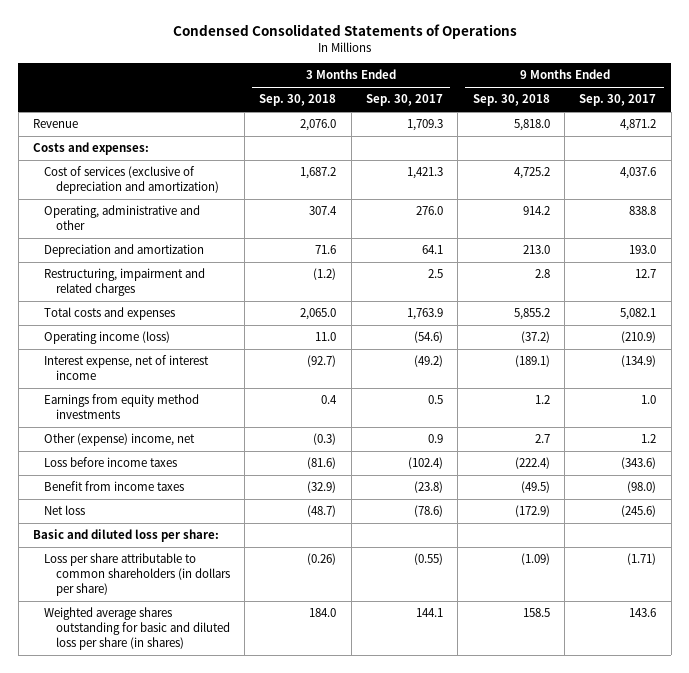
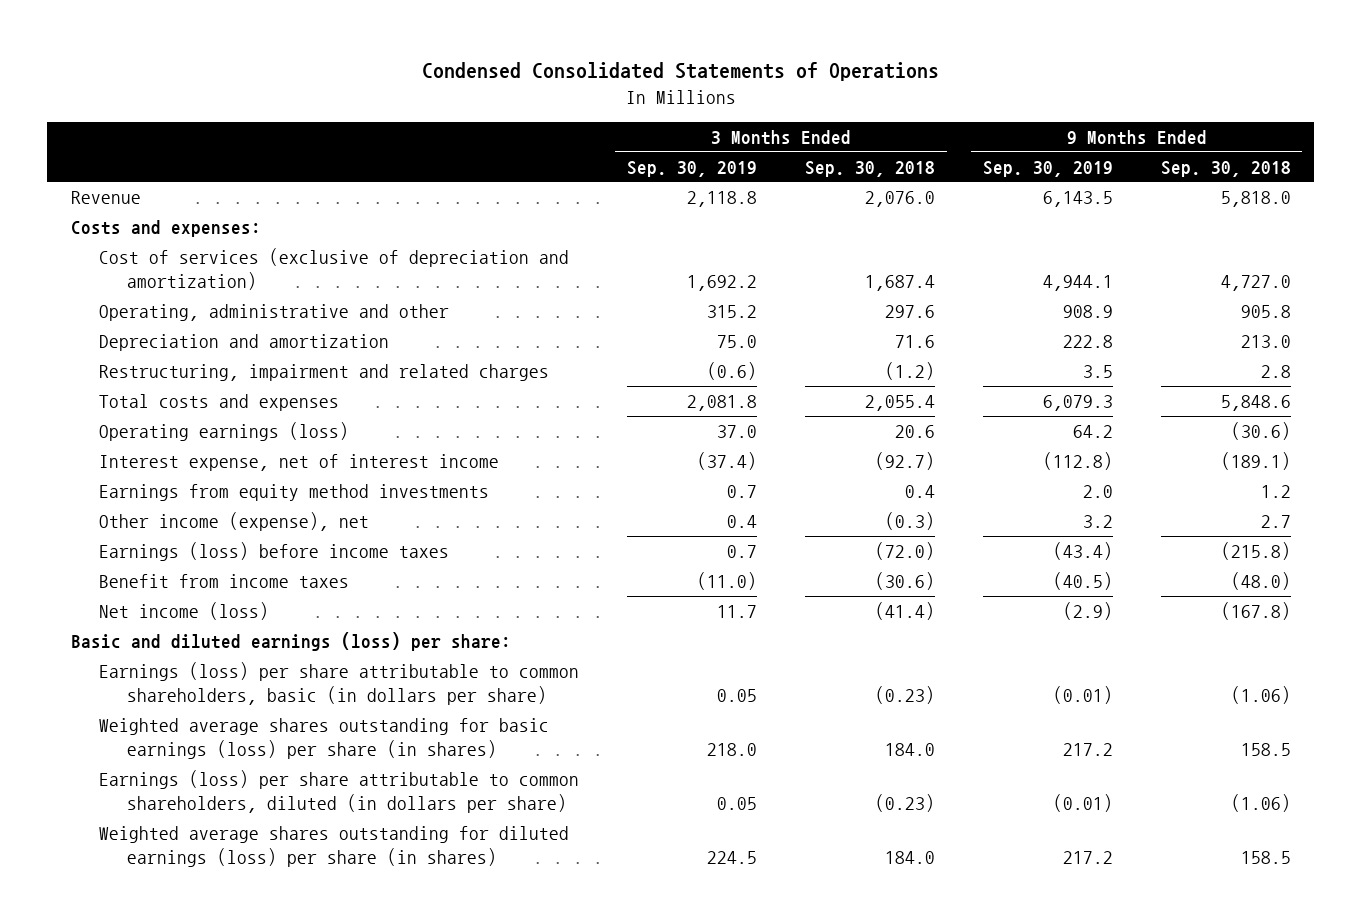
- | 3 Months Ended Sep. 30, 2018 | 3 Months Ended Sep. 30, 2017 | 9 Months Ended Sep. 30, 2018 | 9 Months Ended Sep. 30, 2017
+ | 3 Months Ended Sep. 30, 2019 | 3 Months Ended Sep. 30, 2018 | 9 Months Ended Sep. 30, 2019 | 9 Months Ended Sep. 30, 2018
- Cost of services (exclusive of depreciation and amortization) | 1,687.2 | 1,421.3 | 4,725.2 | 4,037.6
- Operating, administrative and other | 307.4 | 276.0 | 914.2 | 838.8
+ Cost of services (exclusive of depreciation and amortization) | 1,692.2 | 1,687.4 | 4,944.1 | 4,727.0
+ Operating, administrative and other | 315.2 | 297.6 | 908.9 | 905.8
- Total costs and expenses | 2,065.0 | 1,763.9 | 5,855.2 | 5,082.1
- Operating income (loss) | 11.0 | (54.6) | (37.2) | (210.9)
+ Total costs and expenses | 2,081.8 | 2,055.4 | 6,079.3 | 5,848.6
+ Operating earnings (loss) | 37.0 | 20.6 | 64.2 | (30.6)
- Other (expense) income, net | (0.3) | 0.9 | 2.7 | 1.2
- Loss before income taxes | (81.6) | (102.4) | (222.4) | (343.6)
- Benefit from income taxes | (32.9) | (23.8) | (49.5) | (98.0)
- Net loss | (48.7) | (78.6) | (172.9) | (245.6)
- Basic and diluted loss per share:
- Loss per share attributable to common shareholders (in dollars per share) | (0.26) | (0.55) | (1.09) | (1.71)
- Weighted average shares outstanding for basic and diluted loss per share (in shares) | 184.0 | 144.1 | 158.5 | 143.6
+ Other income (expense), net | 0.4 | (0.3) | 3.2 | 2.7
+ Earnings (loss) before income taxes | 0.7 | (72.0) | (43.4) | (215.8)
+ Benefit from income taxes | (11.0) | (30.6) | (40.5) | (48.0)
+ Net income (loss) | 11.7 | (41.4) | (2.9) | (167.8)
+ Basic and diluted earnings (loss) per share:
+ Earnings (loss) per share attributable to common shareholders, basic (in dollars per share) | 0.05 | (0.23) | (0.01) | (1.06)
+ Weighted average shares outstanding for basic earnings (loss) per share (in shares) | 218.0 | 184.0 | 217.2 | 158.5
+ Earnings (loss) per share attributable to common shareholders, diluted (in dollars per share) | 0.05 | (0.23) | (0.01) | (1.06)
+ Weighted average shares outstanding for diluted earnings (loss) per share (in shares) | 224.5 | 184.0 | 217.2 | 158.5

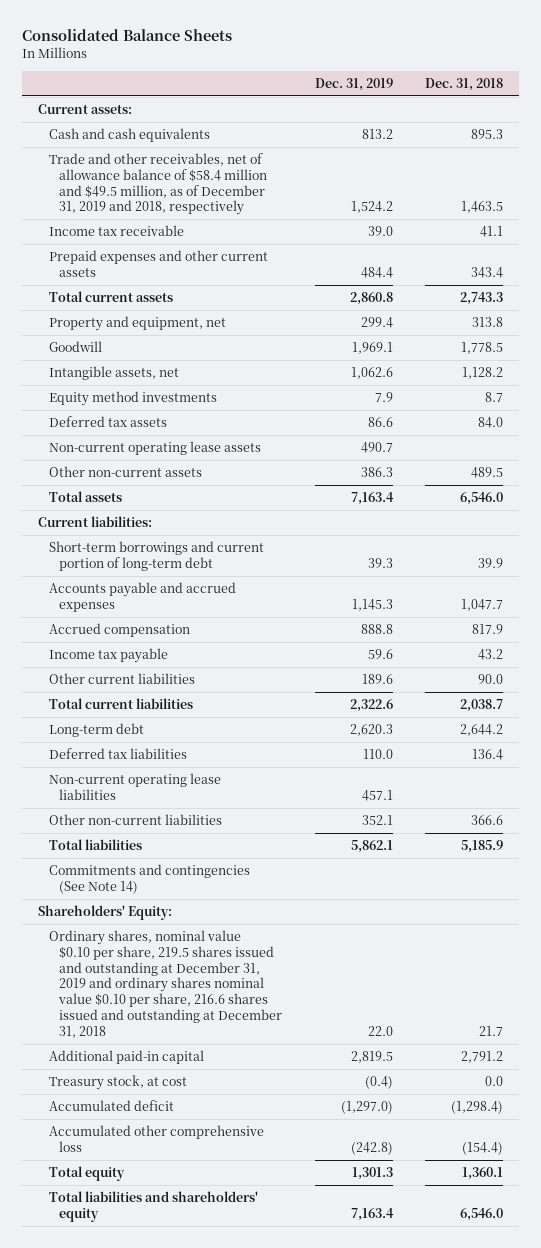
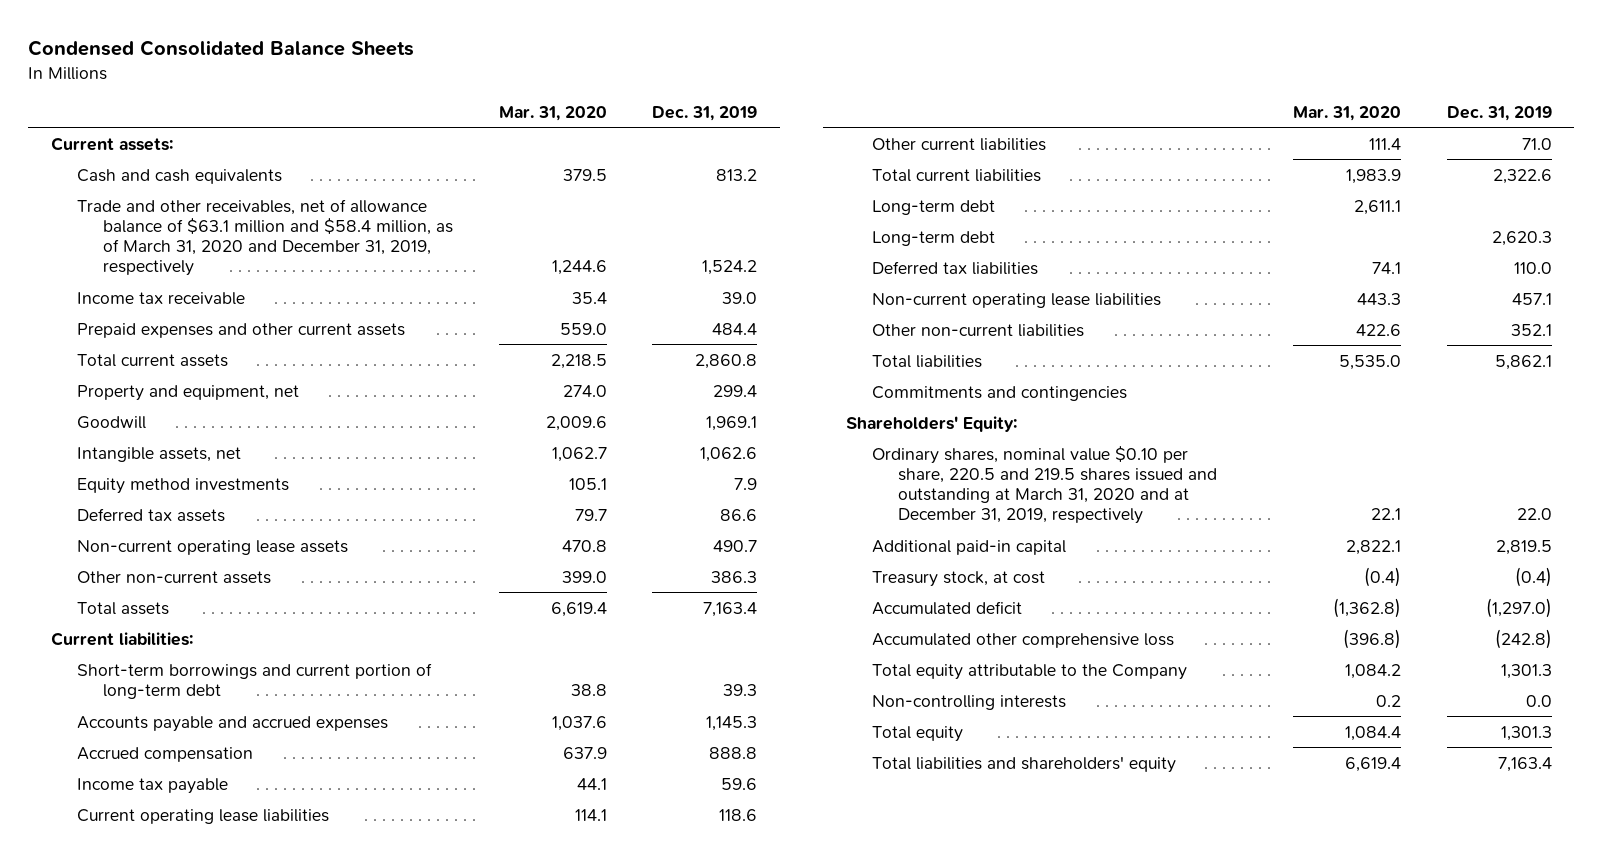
- Consolidated Balance Sheets
+ Condensed Consolidated Balance Sheets
- | Dec. 31, 2019 | Dec. 31, 2018
+ | Mar. 31, 2020 | Dec. 31, 2019
- Trade and other receivables, net of allowance balance of $58.4 million and $49.5 million, as of December 31, 2019 and 2018, respectively | 1,524.2 | 1,463.5
+ Trade and other receivables, net of allowance balance of $63.1 million and $58.4 million, as of March 31, 2020 and December 31, 2019, respectively | 1,244.6 | 1,524.2
- Other current liabilities | 189.6 | 90.0
+ Current operating lease liabilities | 114.1 | 118.6
+ Other current liabilities | 111.4 | 71.0
+ Long-term debt | 2,611.1 |
- Commitments and contingencies (See Note 14)
+ Commitments and contingencies
- Ordinary shares, nominal value $0.10 per share, 219.5 shares issued and outstanding at December 31, 2019 and ordinary shares nominal value $0.10 per share, 216.6 shares issued and outstanding at December 31, 2018 | 22.0 | 21.7
+ Ordinary shares, nominal value $0.10 per share, 220.5 and 219.5 shares issued and outstanding at March 31, 2020 and at December 31, 2019, respectively | 22.1 | 22.0
+ Total equity attributable to the Company | 1,084.2 | 1,301.3
+ Non-controlling interests | 0.2 | 0.0

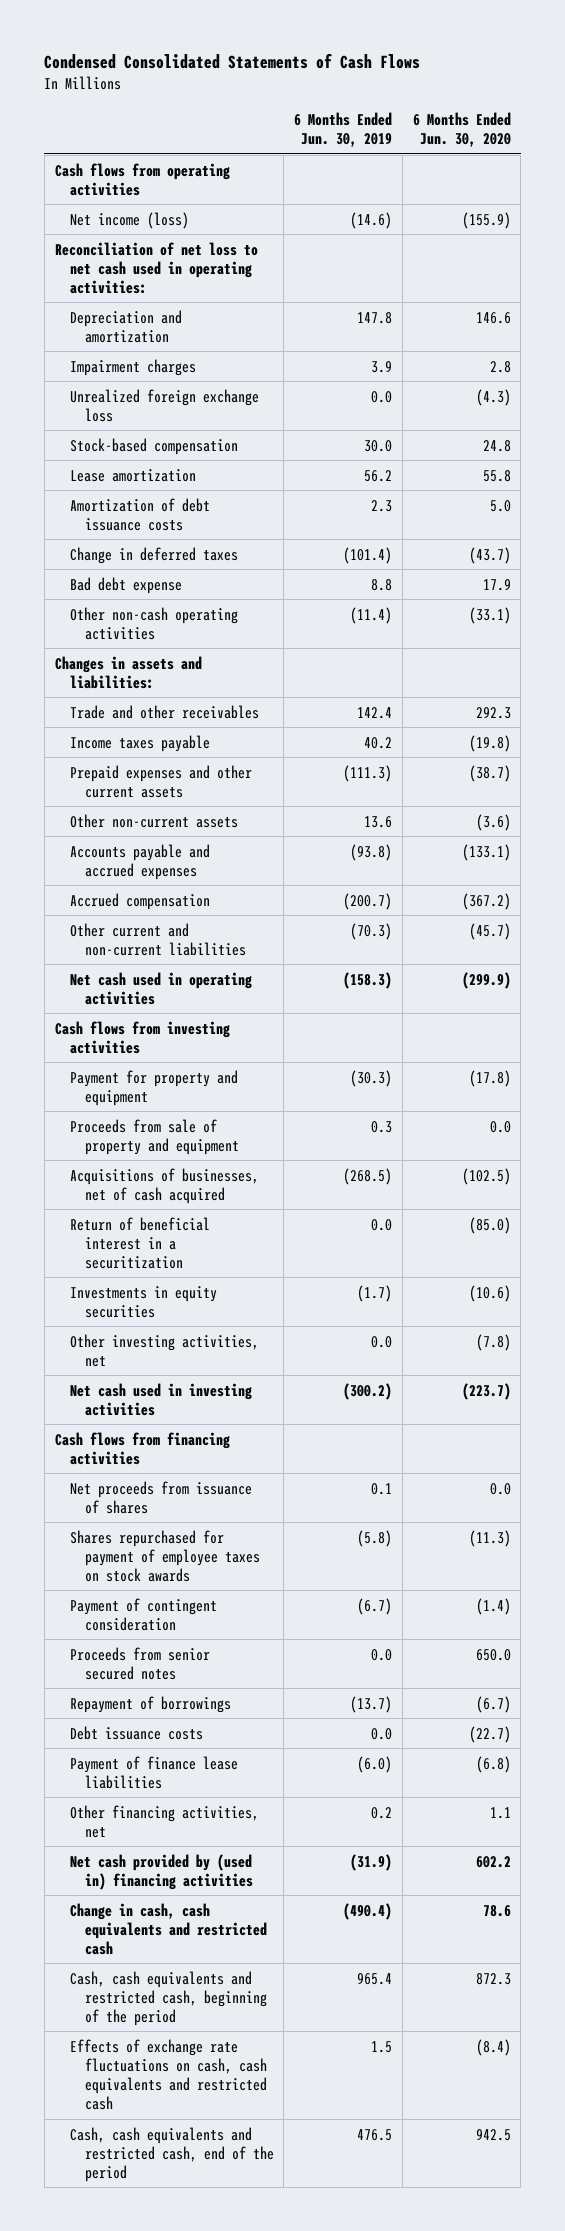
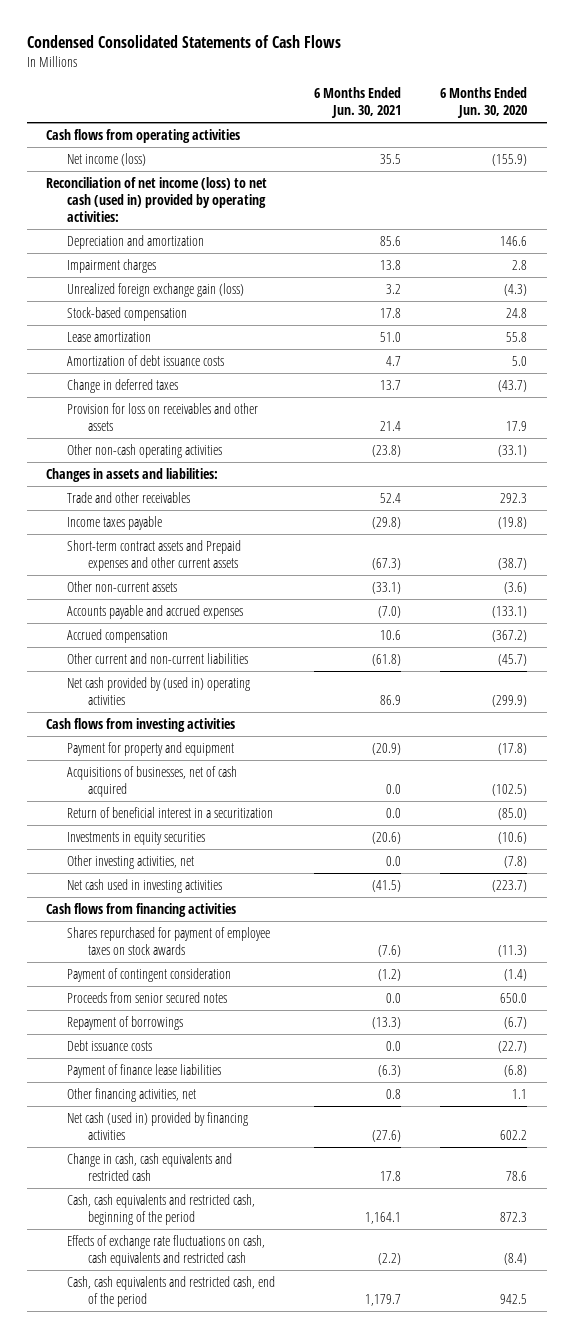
- | 6 Months Ended Jun. 30, 2019 | 6 Months Ended Jun. 30, 2020
+ | 6 Months Ended Jun. 30, 2021 | 6 Months Ended Jun. 30, 2020
- Reconciliation of net loss to net cash used in operating activities:
+ Reconciliation of net income (loss) to net cash (used in) provided by operating activities:
- Unrealized foreign exchange loss | 0.0 | (4.3)
+ Unrealized foreign exchange gain (loss) | 3.2 | (4.3)
- Bad debt expense | 8.8 | 17.9
+ Provision for loss on receivables and other assets | 21.4 | 17.9
- Prepaid expenses and other current assets | (111.3) | (38.7)
+ Short-term contract assets and Prepaid expenses and other current assets | (67.3) | (38.7)
- Net cash used in operating activities | (158.3) | (299.9)
+ Net cash provided by (used in) operating activities | 86.9 | (299.9)
- Proceeds from sale of property and equipment | 0.3 | 0.0
- Net proceeds from issuance of shares | 0.1 | 0.0
- Net cash provided by (used in) financing activities | (31.9) | 602.2
+ Net cash (used in) provided by financing activities | (27.6) | 602.2

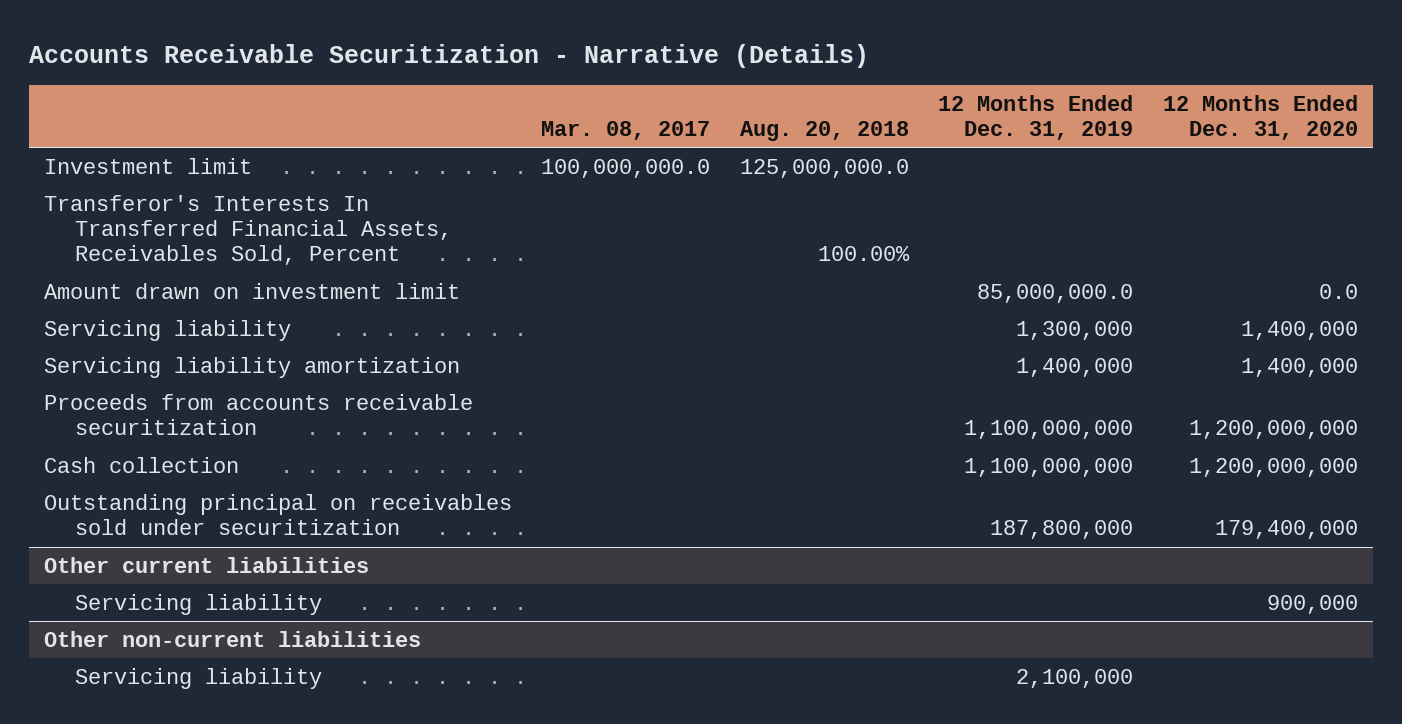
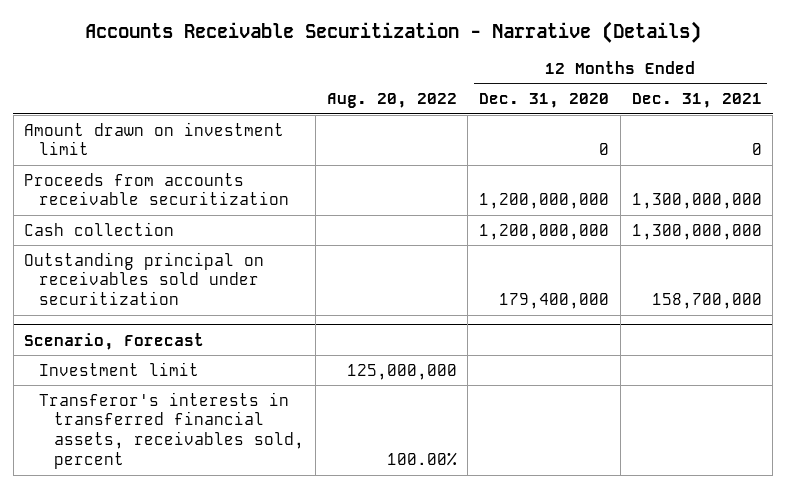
- | Mar. 08, 2017 | Aug. 20, 2018 | 12 Months Ended Dec. 31, 2019 | 12 Months Ended Dec. 31, 2020
+ | Aug. 20, 2022 | 12 Months Ended Dec. 31, 2020 | 12 Months Ended Dec. 31, 2021
- Investment limit | 100,000,000.0 | 125,000,000.0 | |
- Transferor's Interests In Transferred Financial Assets, Receivables Sold, Percent | | 100.00% | |
- Amount drawn on investment limit | | | 85,000,000.0 | 0.0
- Servicing liability | | | 1,300,000 | 1,400,000
- Servicing liability amortization | | | 1,400,000 | 1,400,000
+ Amount drawn on investment limit | | 0 | 0
- Other current liabilities
- Servicing liability | | | | 900,000
- Other non-current liabilities
- Servicing liability | | | 2,100,000 |
+ Scenario, Forecast
+ Investment limit | 125,000,000 | |
+ Transferor's interests in transferred financial assets, receivables sold, percent | 100.00% | |

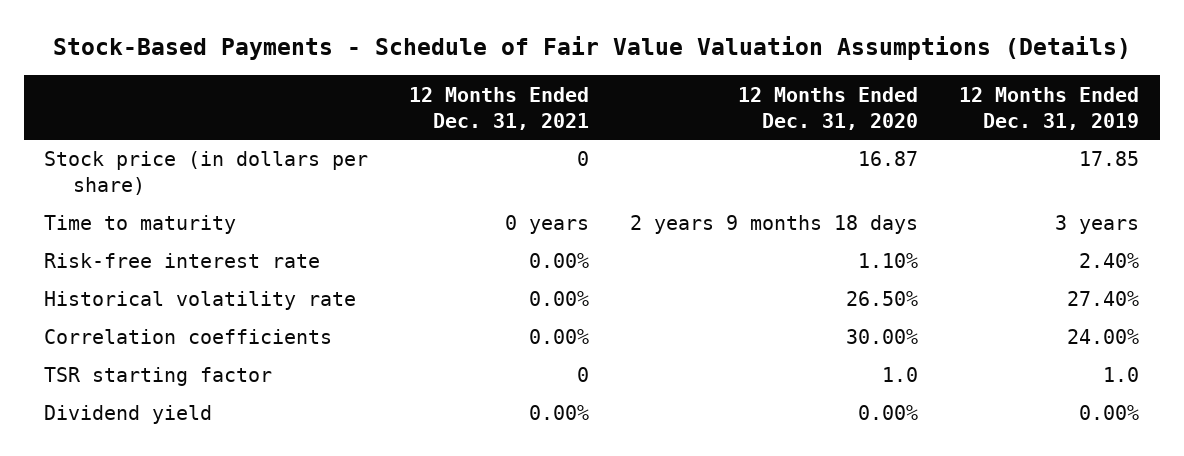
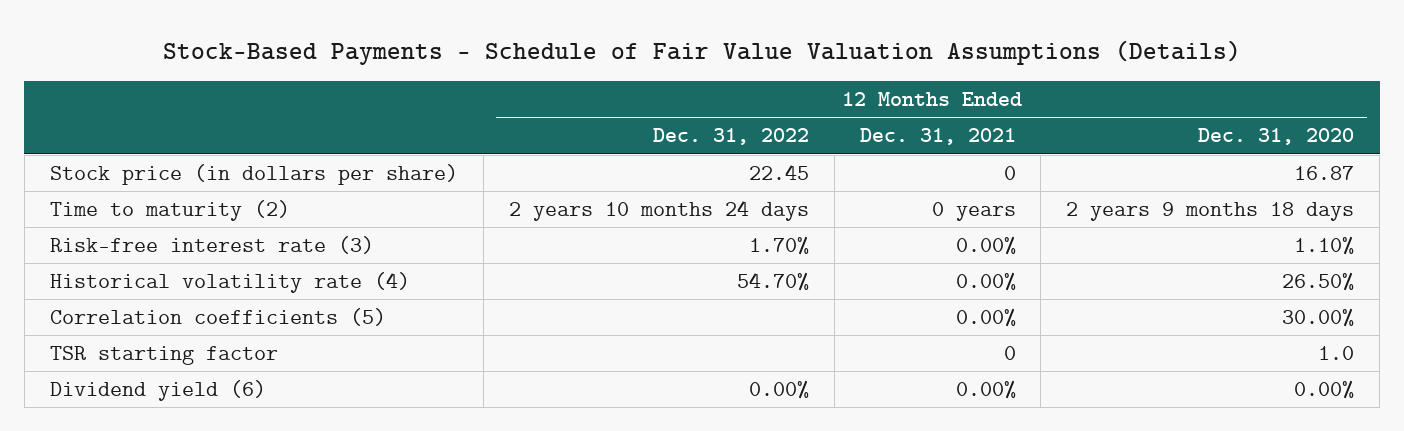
- | 12 Months Ended Dec. 31, 2021 | 12 Months Ended Dec. 31, 2020 | 12 Months Ended Dec. 31, 2019
+ | 12 Months Ended Dec. 31, 2022 | 12 Months Ended Dec. 31, 2021 | 12 Months Ended Dec. 31, 2020
- Time to maturity | 0 years | 2 years 9 months 18 days | 3 years
- Risk-free interest rate | 0.00% | 1.10% | 2.40%
- Historical volatility rate | 0.00% | 26.50% | 27.40%
- Correlation coefficients | 0.00% | 30.00% | 24.00%
+ Time to maturity (2) | 2 years 10 months 24 days | 0 years | 2 years 9 months 18 days
+ Risk-free interest rate (3) | 1.70% | 0.00% | 1.10%
+ Historical volatility rate (4) | 54.70% | 0.00% | 26.50%
+ Correlation coefficients (5) | | 0.00% | 30.00%
- Dividend yield | 0.00% | 0.00% | 0.00%
+ Dividend yield (6) | 0.00% | 0.00% | 0.00%

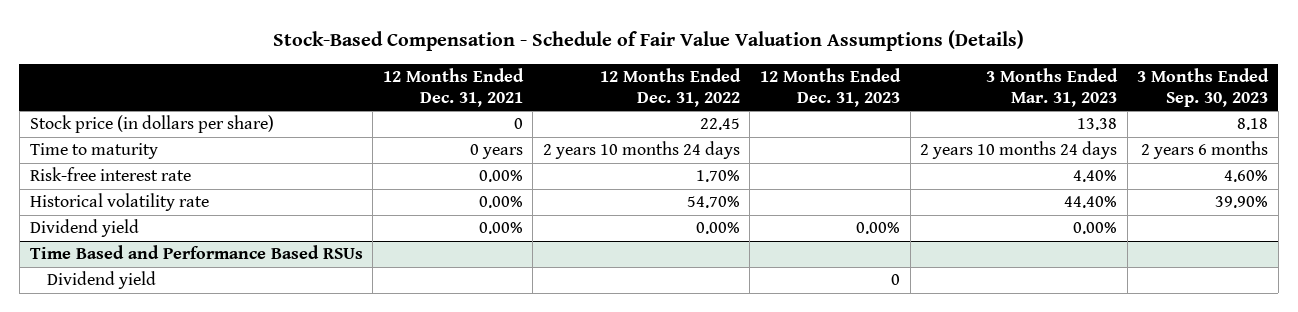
- Stock-Based Payments - Schedule of Fair Value Valuation Assumptions (Details)
+ Stock-Based Compensation - Schedule of Fair Value Valuation Assumptions (Details)
- | 12 Months Ended Dec. 31, 2022 | 12 Months Ended Dec. 31, 2021 | 12 Months Ended Dec. 31, 2020
+ | 12 Months Ended Dec. 31, 2021 | 12 Months Ended Dec. 31, 2022 | 12 Months Ended Dec. 31, 2023 | 3 Months Ended Mar. 31, 2023 | 3 Months Ended Sep. 30, 2023
- Time to maturity (2) | 2 years 10 months 24 days | 0 years | 2 years 9 months 18 days
- Risk-free interest rate (3) | 1.70% | 0.00% | 1.10%
- Historical volatility rate (4) | 54.70% | 0.00% | 26.50%
- Correlation coefficients (5) | | 0.00% | 30.00%
- TSR starting factor | | 0 | 1.0
- Dividend yield (6) | 0.00% | 0.00% | 0.00%
+ Time to maturity | 0 years | 2 years 10 months 24 days | | 2 years 10 months 24 days | 2 years 6 months
+ Risk-free interest rate | 0.00% | 1.70% | | 4.40% | 4.60%
+ Historical volatility rate | 0.00% | 54.70% | | 44.40% | 39.90%
+ Dividend yield | 0.00% | 0.00% | 0.00% | 0.00% |
+ Time Based and Performance Based RSUs
+ Dividend yield | | | 0 | |

